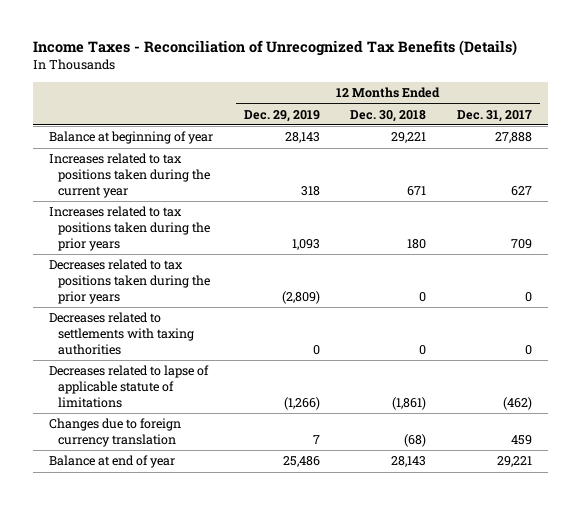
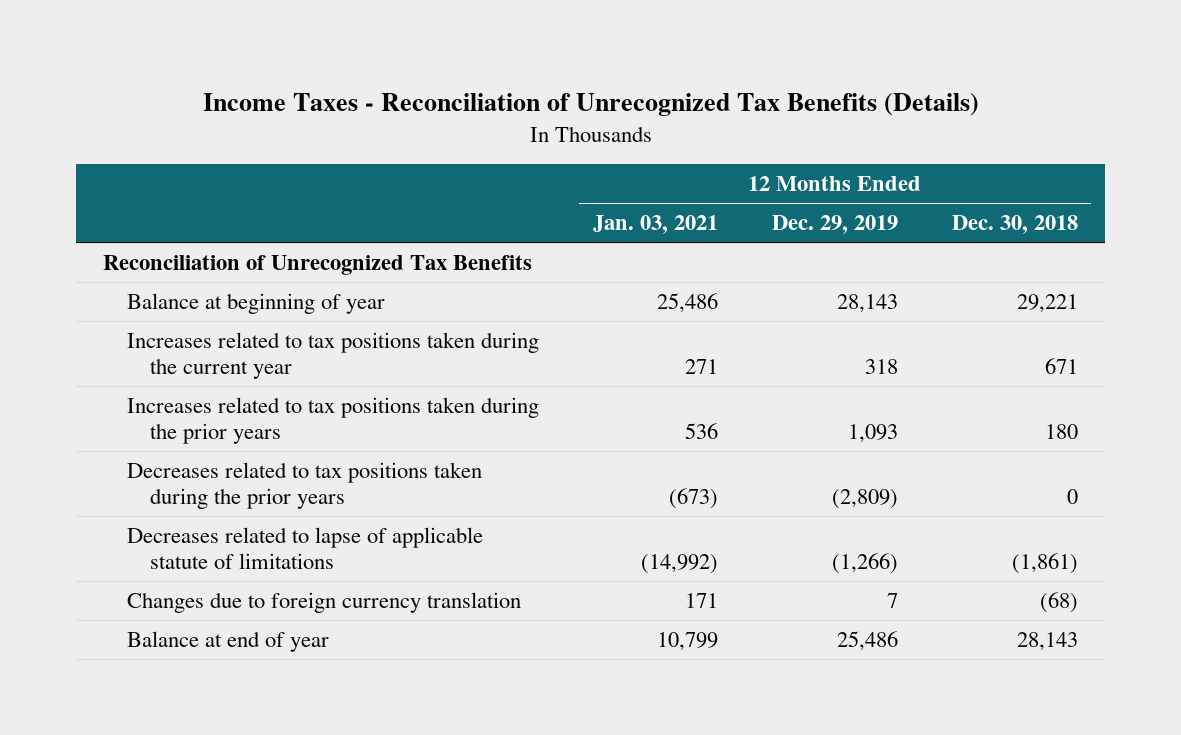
- | 12 Months Ended Dec. 29, 2019 | 12 Months Ended Dec. 30, 2018 | 12 Months Ended Dec. 31, 2017
+ | 12 Months Ended Jan. 03, 2021 | 12 Months Ended Dec. 29, 2019 | 12 Months Ended Dec. 30, 2018
+ Reconciliation of Unrecognized Tax Benefits
- Decreases related to settlements with taxing authorities | 0 | 0 | 0

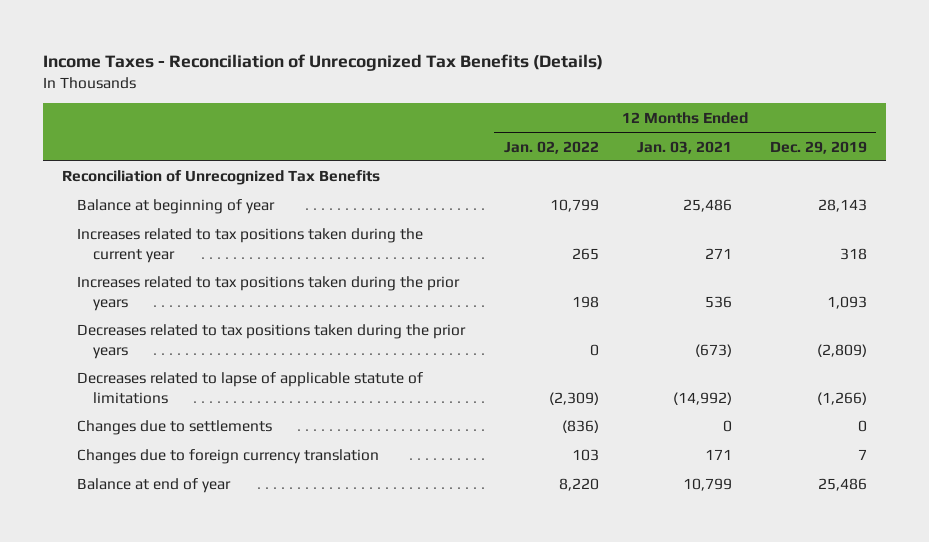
- | 12 Months Ended Jan. 03, 2021 | 12 Months Ended Dec. 29, 2019 | 12 Months Ended Dec. 30, 2018
+ | 12 Months Ended Jan. 02, 2022 | 12 Months Ended Jan. 03, 2021 | 12 Months Ended Dec. 29, 2019
+ Changes due to settlements | (836) | 0 | 0

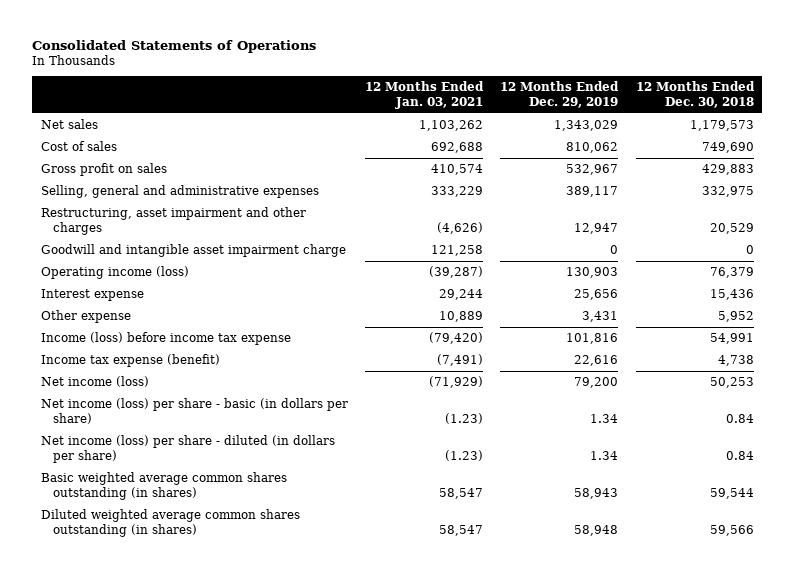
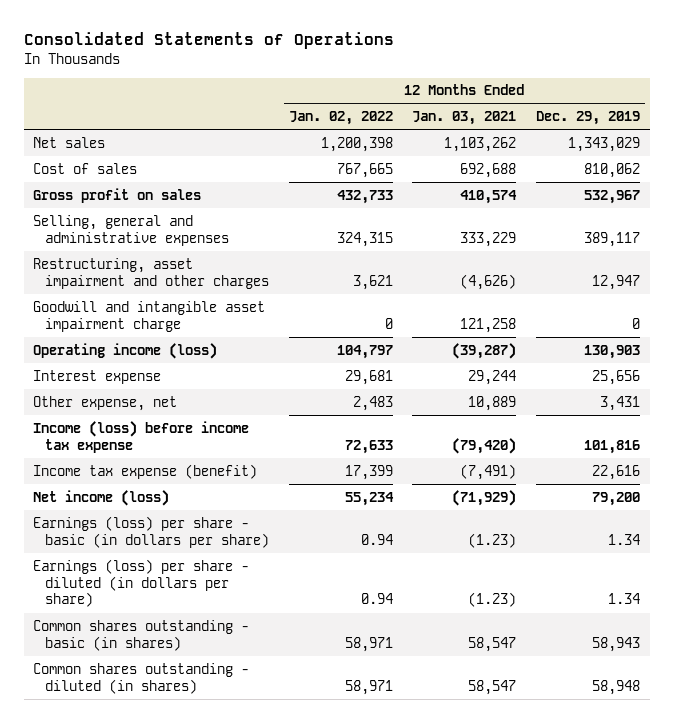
- | 12 Months Ended Jan. 03, 2021 | 12 Months Ended Dec. 29, 2019 | 12 Months Ended Dec. 30, 2018
+ | 12 Months Ended Jan. 02, 2022 | 12 Months Ended Jan. 03, 2021 | 12 Months Ended Dec. 29, 2019
- Other expense | 10,889 | 3,431 | 5,952
+ Other expense, net | 2,483 | 10,889 | 3,431
- Net income (loss) per share - basic (in dollars per share) | (1.23) | 1.34 | 0.84
- Net income (loss) per share - diluted (in dollars per share) | (1.23) | 1.34 | 0.84
- Basic weighted average common shares outstanding (in shares) | 58,547 | 58,943 | 59,544
- Diluted weighted average common shares outstanding (in shares) | 58,547 | 58,948 | 59,566
+ Earnings (loss) per share - basic (in dollars per share) | 0.94 | (1.23) | 1.34
+ Earnings (loss) per share - diluted (in dollars per share) | 0.94 | (1.23) | 1.34
+ Common shares outstanding - basic (in shares) | 58,971 | 58,547 | 58,943
+ Common shares outstanding - diluted (in shares) | 58,971 | 58,547 | 58,948

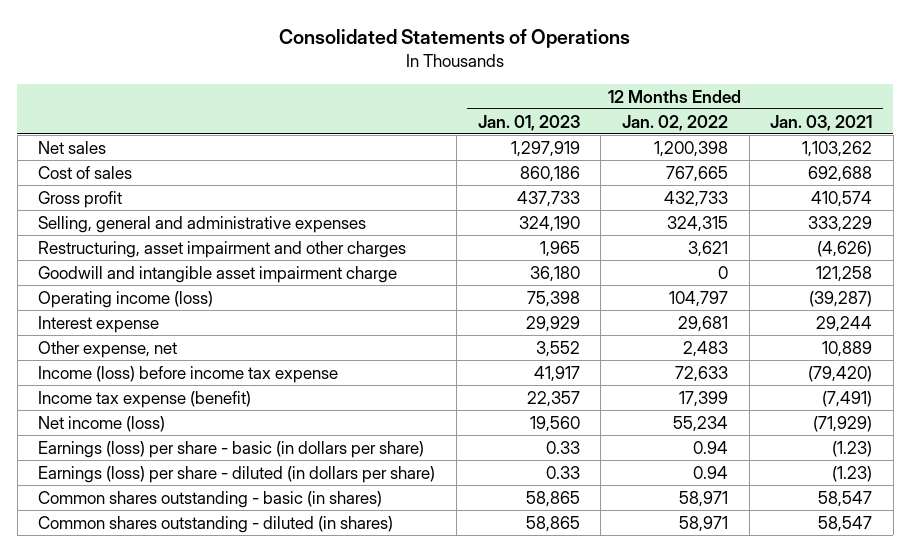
- | 12 Months Ended Jan. 02, 2022 | 12 Months Ended Jan. 03, 2021 | 12 Months Ended Dec. 29, 2019
+ | 12 Months Ended Jan. 01, 2023 | 12 Months Ended Jan. 02, 2022 | 12 Months Ended Jan. 03, 2021
- Gross profit on sales | 432,733 | 410,574 | 532,967
+ Gross profit | 437,733 | 432,733 | 410,574

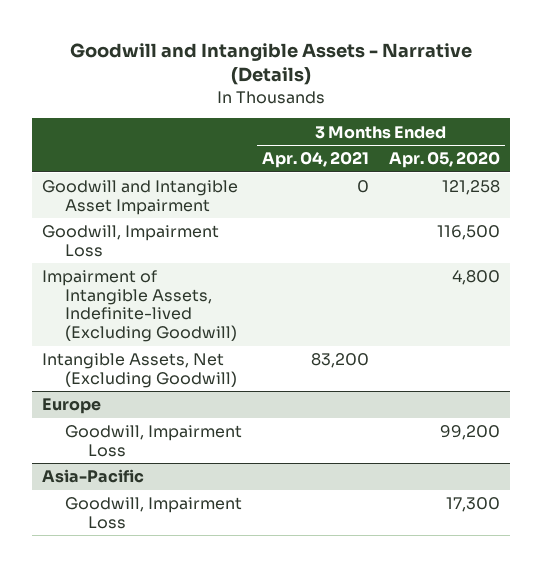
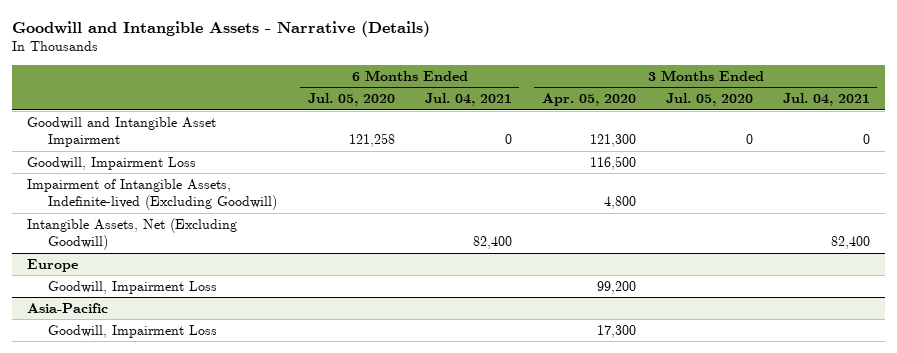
- | 3 Months Ended Apr. 04, 2021 | 3 Months Ended Apr. 05, 2020
+ | 6 Months Ended Jul. 05, 2020 | 6 Months Ended Jul. 04, 2021 | 3 Months Ended Apr. 05, 2020 | 3 Months Ended Jul. 05, 2020 | 3 Months Ended Jul. 04, 2021
- Goodwill and Intangible Asset Impairment | 0 | 121,258
+ Goodwill and Intangible Asset Impairment | 121,258 | 0 | 121,300 | 0 | 0

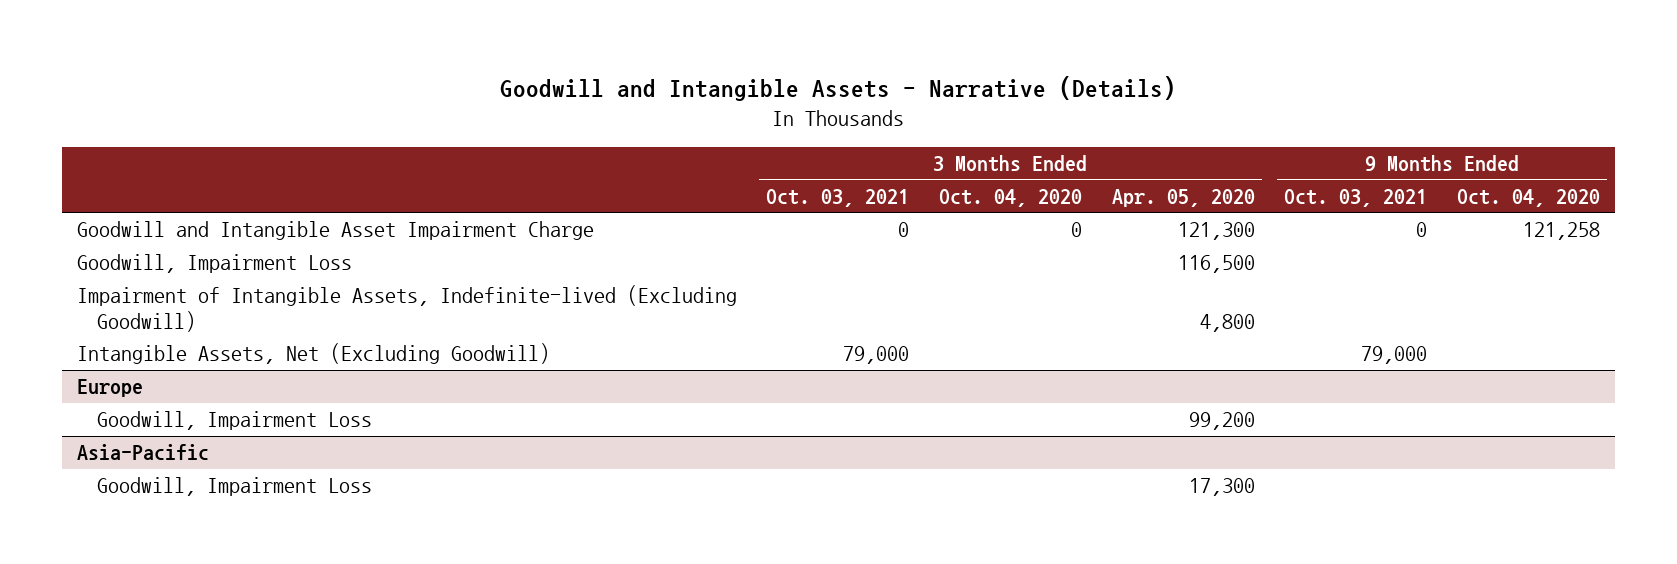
- | 6 Months Ended Jul. 05, 2020 | 6 Months Ended Jul. 04, 2021 | 3 Months Ended Apr. 05, 2020 | 3 Months Ended Jul. 05, 2020 | 3 Months Ended Jul. 04, 2021
+ | 3 Months Ended Oct. 03, 2021 | 3 Months Ended Oct. 04, 2020 | 3 Months Ended Apr. 05, 2020 | 9 Months Ended Oct. 03, 2021 | 9 Months Ended Oct. 04, 2020
- Goodwill and Intangible Asset Impairment | 121,258 | 0 | 121,300 | 0 | 0
+ Goodwill and Intangible Asset Impairment Charge | 0 | 0 | 121,300 | 0 | 121,258

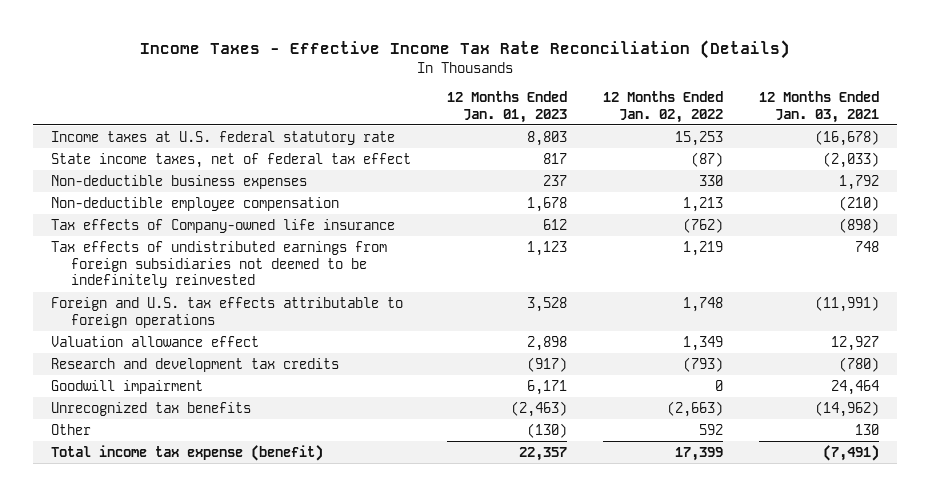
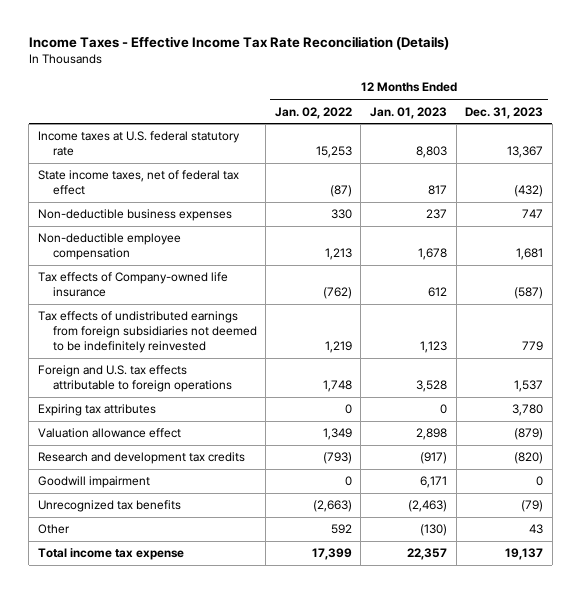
- | 12 Months Ended Jan. 01, 2023 | 12 Months Ended Jan. 02, 2022 | 12 Months Ended Jan. 03, 2021
+ | 12 Months Ended Jan. 02, 2022 | 12 Months Ended Jan. 01, 2023 | 12 Months Ended Dec. 31, 2023
+ Expiring tax attributes | 0 | 0 | 3,780
- Total income tax expense (benefit) | 22,357 | 17,399 | (7,491)
+ Total income tax expense | 17,399 | 22,357 | 19,137

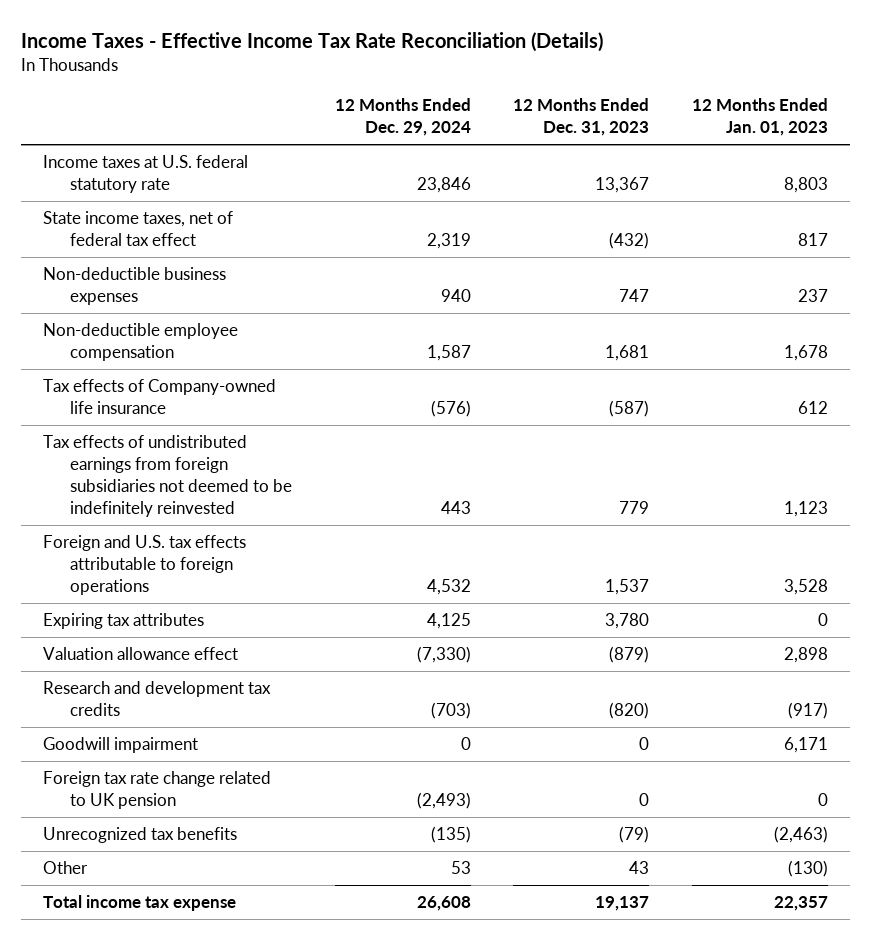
- | 12 Months Ended Jan. 02, 2022 | 12 Months Ended Jan. 01, 2023 | 12 Months Ended Dec. 31, 2023
+ | 12 Months Ended Dec. 29, 2024 | 12 Months Ended Dec. 31, 2023 | 12 Months Ended Jan. 01, 2023
+ Foreign tax rate change related to UK pension | (2,493) | 0 | 0

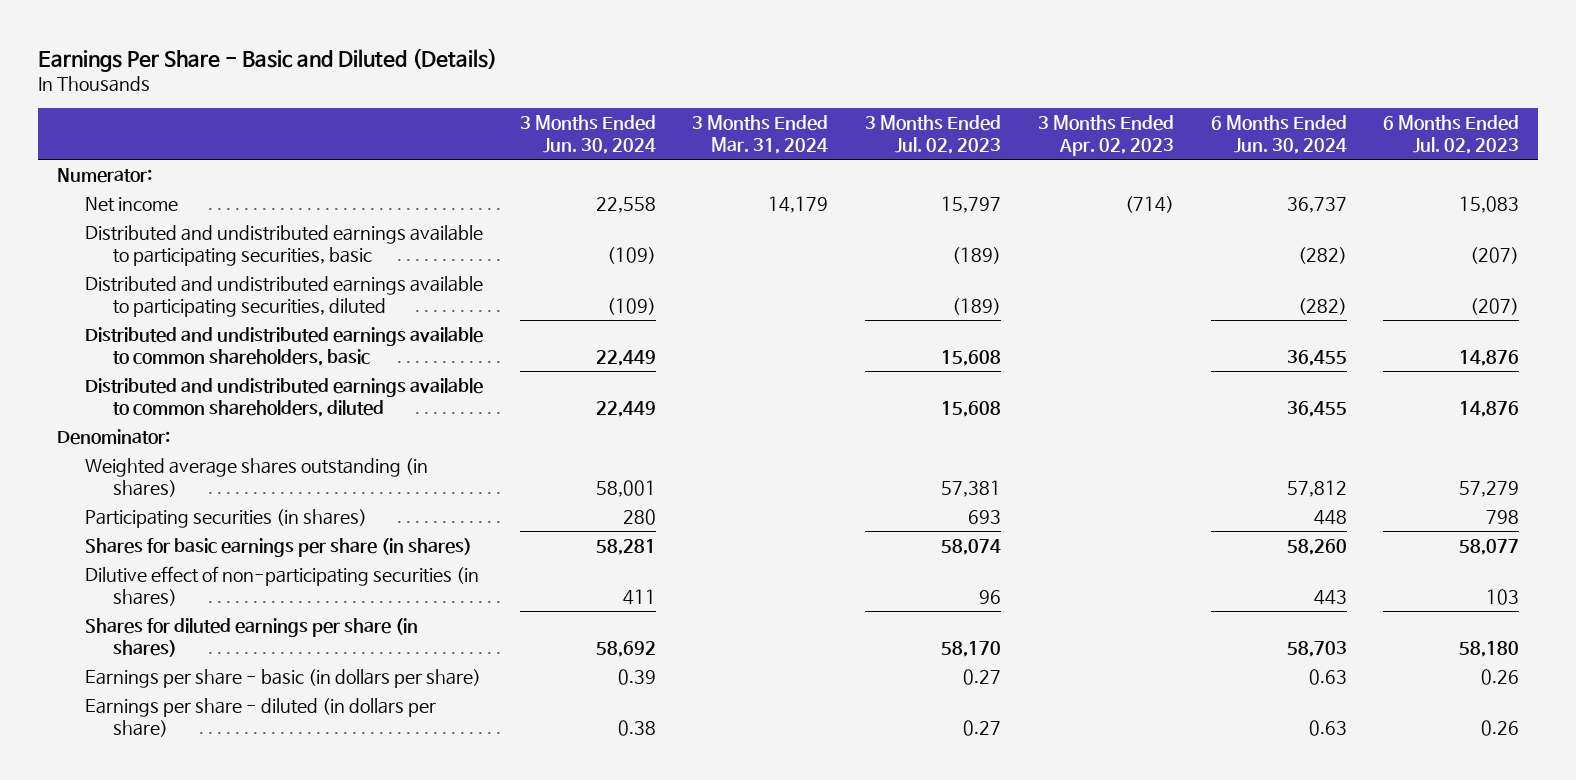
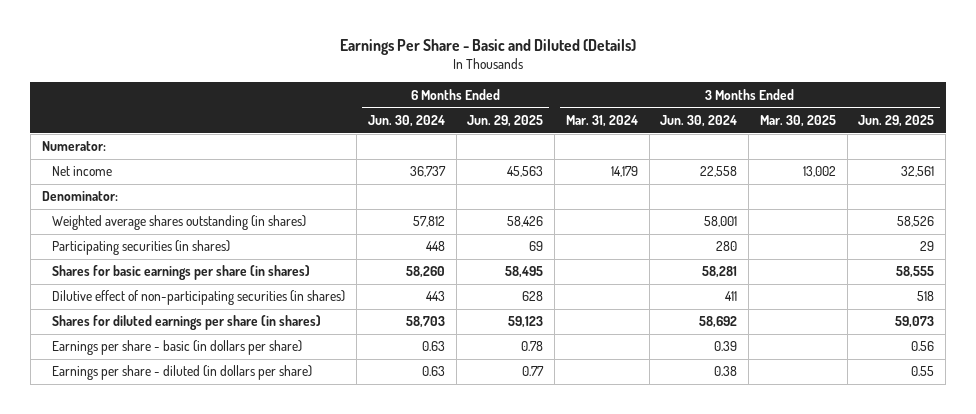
- | 3 Months Ended Jun. 30, 2024 | 3 Months Ended Mar. 31, 2024 | 3 Months Ended Jul. 02, 2023 | 3 Months Ended Apr. 02, 2023 | 6 Months Ended Jun. 30, 2024 | 6 Months Ended Jul. 02, 2023
+ | 6 Months Ended Jun. 30, 2024 | 6 Months Ended Jun. 29, 2025 | 3 Months Ended Mar. 31, 2024 | 3 Months Ended Jun. 30, 2024 | 3 Months Ended Mar. 30, 2025 | 3 Months Ended Jun. 29, 2025
- Distributed and undistributed earnings available to participating securities, basic | (109) | | (189) | | (282) | (207)
- Distributed and undistributed earnings available to participating securities, diluted | (109) | | (189) | | (282) | (207)
- Distributed and undistributed earnings available to common shareholders, basic | 22,449 | | 15,608 | | 36,455 | 14,876
- Distributed and undistributed earnings available to common shareholders, diluted | 22,449 | | 15,608 | | 36,455 | 14,876

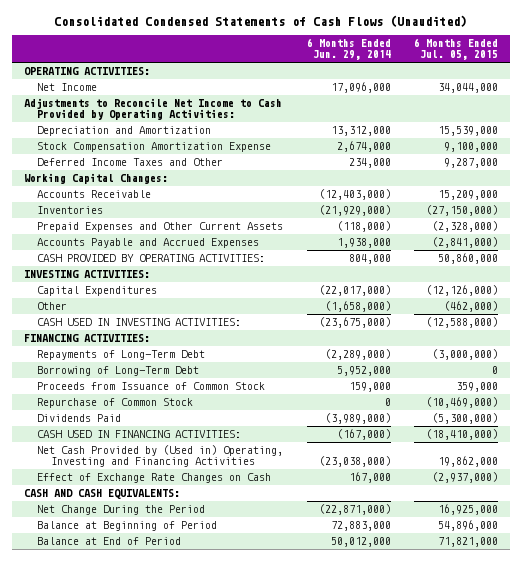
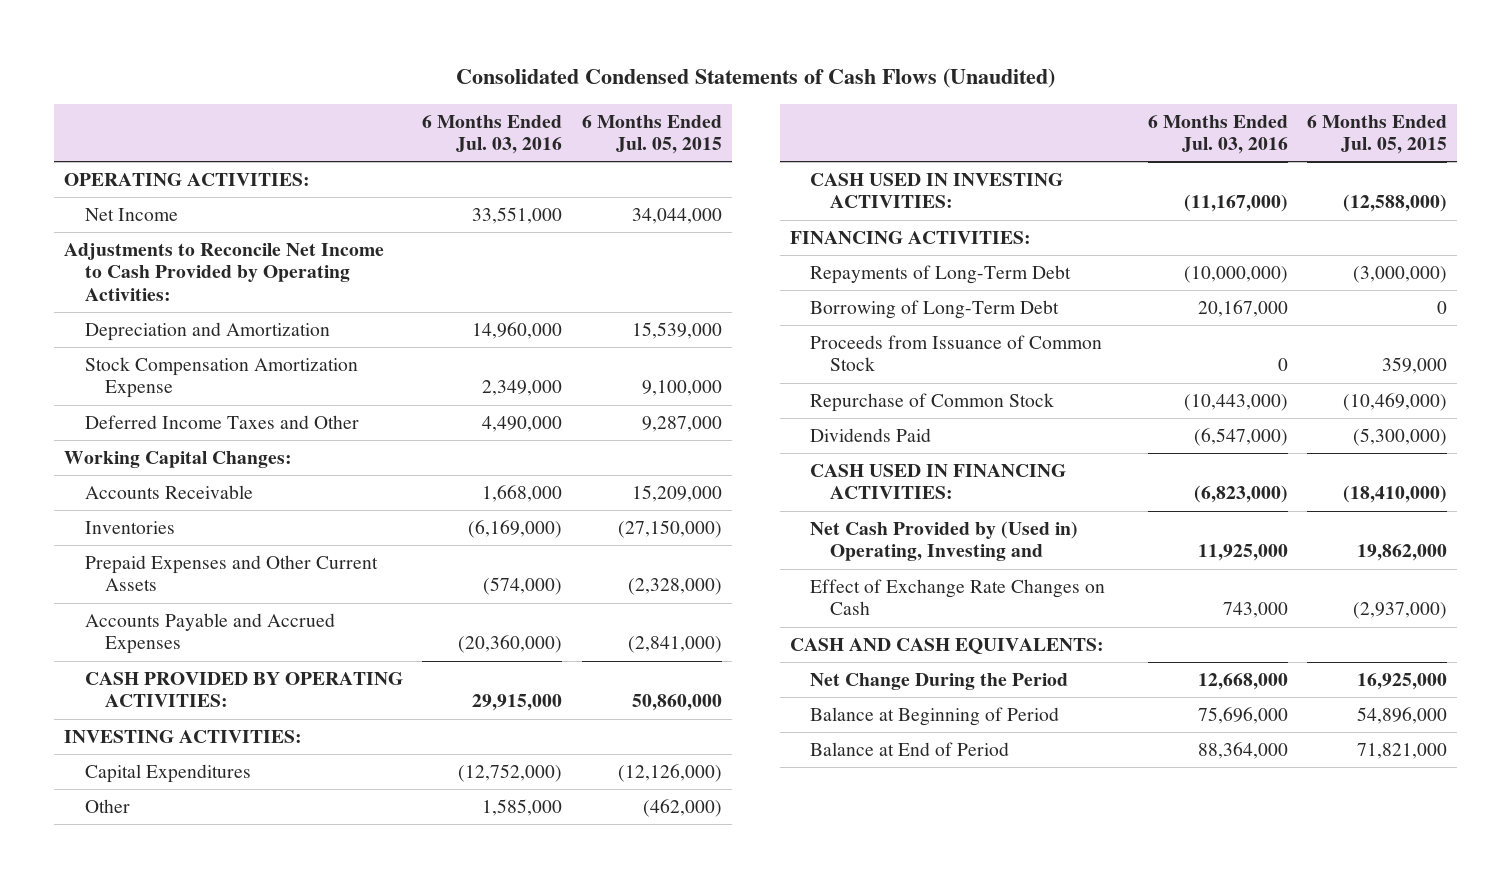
- | 6 Months Ended Jun. 29, 2014 | 6 Months Ended Jul. 05, 2015
+ | 6 Months Ended Jul. 03, 2016 | 6 Months Ended Jul. 05, 2015
- Net Cash Provided by (Used in) Operating, Investing and Financing Activities | (23,038,000) | 19,862,000
+ Net Cash Provided by (Used in) Operating, Investing and | 11,925,000 | 19,862,000

